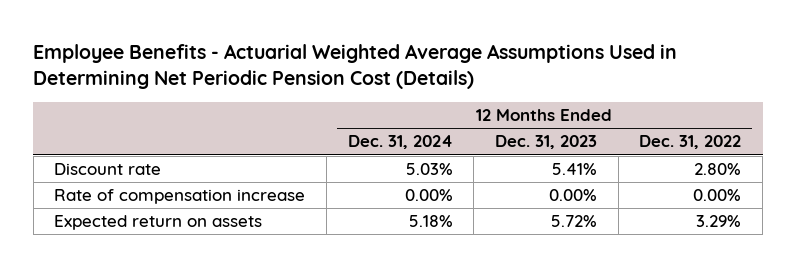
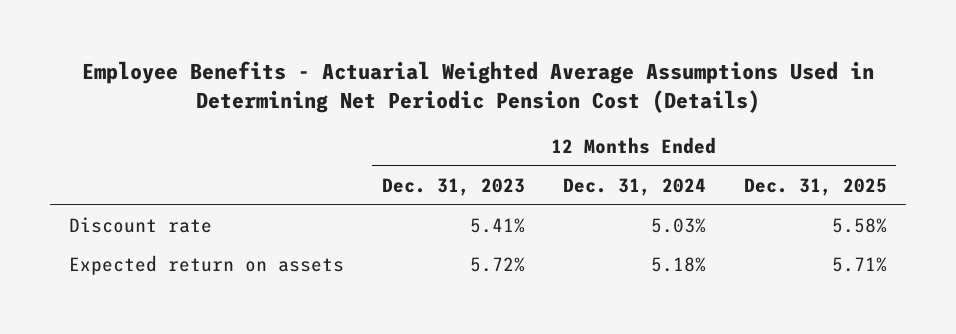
- | 12 Months Ended Dec. 31, 2024 | 12 Months Ended Dec. 31, 2023 | 12 Months Ended Dec. 31, 2022
+ | 12 Months Ended Dec. 31, 2023 | 12 Months Ended Dec. 31, 2024 | 12 Months Ended Dec. 31, 2025
- Rate of compensation increase | 0.00% | 0.00% | 0.00%

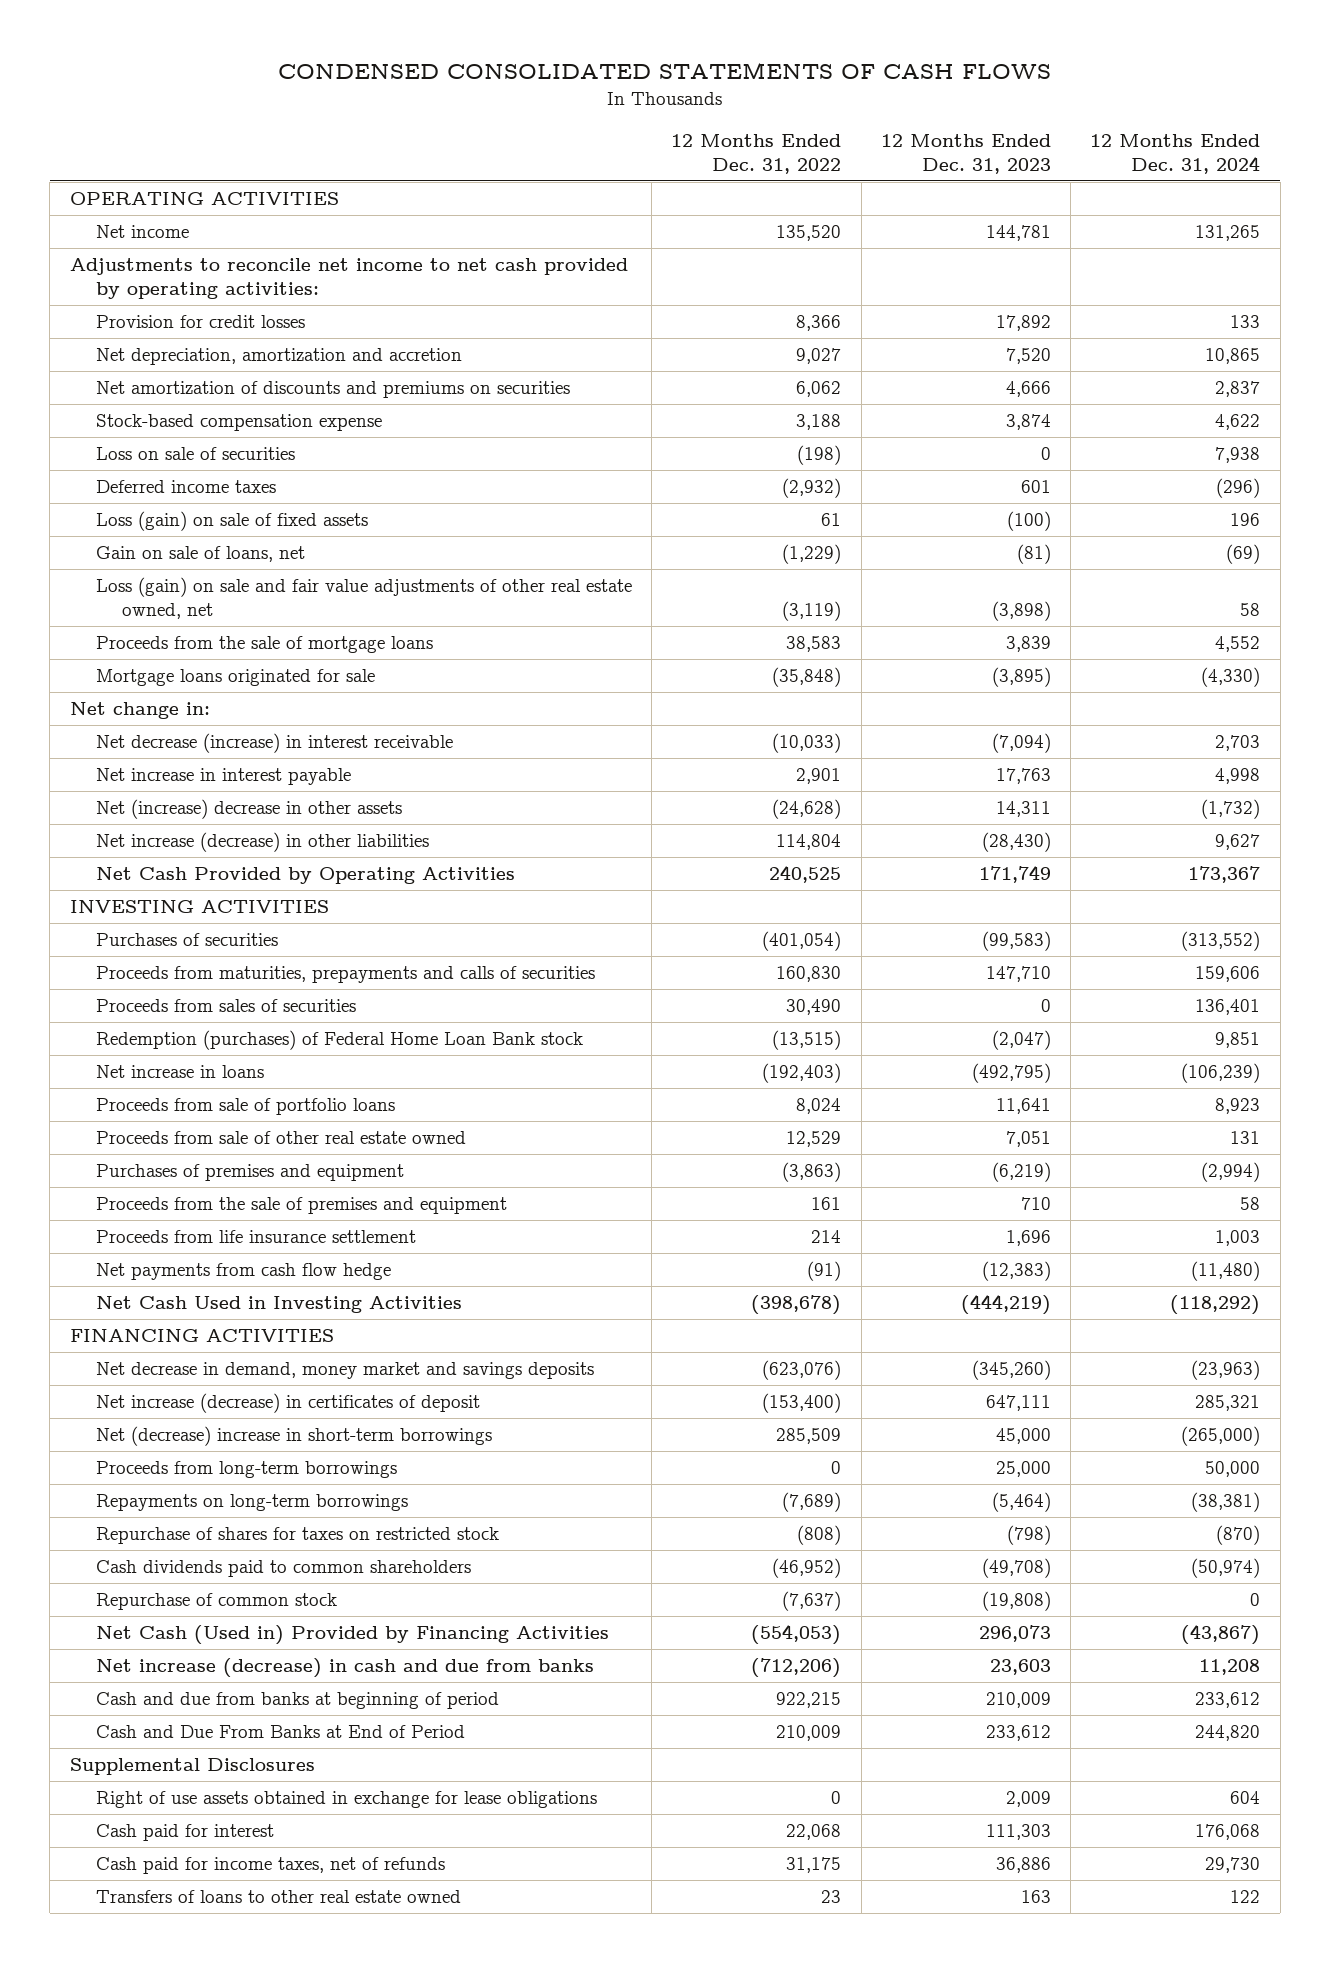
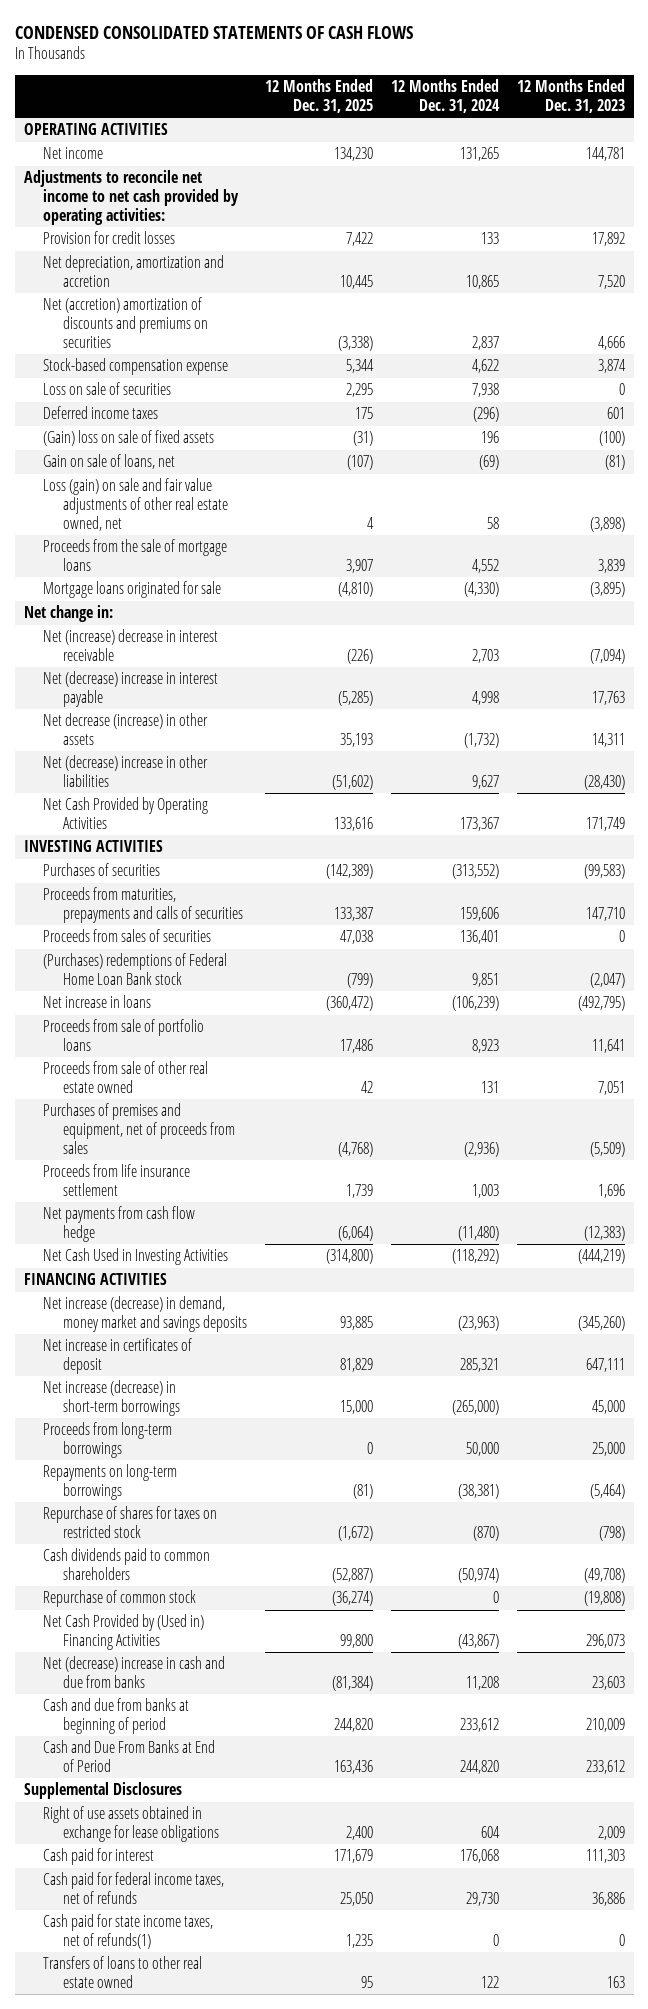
- | 12 Months Ended Dec. 31, 2022 | 12 Months Ended Dec. 31, 2023 | 12 Months Ended Dec. 31, 2024
+ | 12 Months Ended Dec. 31, 2025 | 12 Months Ended Dec. 31, 2024 | 12 Months Ended Dec. 31, 2023
- Net amortization of discounts and premiums on securities | 6,062 | 4,666 | 2,837
+ Net (accretion) amortization of discounts and premiums on securities | (3,338) | 2,837 | 4,666
- Loss (gain) on sale of fixed assets | 61 | (100) | 196
+ (Gain) loss on sale of fixed assets | (31) | 196 | (100)
- Net decrease (increase) in interest receivable | (10,033) | (7,094) | 2,703
- Net increase in interest payable | 2,901 | 17,763 | 4,998
- Net (increase) decrease in other assets | (24,628) | 14,311 | (1,732)
- Net increase (decrease) in other liabilities | 114,804 | (28,430) | 9,627
+ Net (increase) decrease in interest receivable | (226) | 2,703 | (7,094)
+ Net (decrease) increase in interest payable | (5,285) | 4,998 | 17,763
+ Net decrease (increase) in other assets | 35,193 | (1,732) | 14,311
+ Net (decrease) increase in other liabilities | (51,602) | 9,627 | (28,430)
- Redemption (purchases) of Federal Home Loan Bank stock | (13,515) | (2,047) | 9,851
+ (Purchases) redemptions of Federal Home Loan Bank stock | (799) | 9,851 | (2,047)
- Purchases of premises and equipment | (3,863) | (6,219) | (2,994)
- Proceeds from the sale of premises and equipment | 161 | 710 | 58
+ Purchases of premises and equipment, net of proceeds from sales | (4,768) | (2,936) | (5,509)
- Net decrease in demand, money market and savings deposits | (623,076) | (345,260) | (23,963)
- Net increase (decrease) in certificates of deposit | (153,400) | 647,111 | 285,321
- Net (decrease) increase in short-term borrowings | 285,509 | 45,000 | (265,000)
+ Net increase (decrease) in demand, money market and savings deposits | 93,885 | (23,963) | (345,260)
+ Net increase in certificates of deposit | 81,829 | 285,321 | 647,111
+ Net increase (decrease) in short-term borrowings | 15,000 | (265,000) | 45,000
- Net Cash (Used in) Provided by Financing Activities | (554,053) | 296,073 | (43,867)
- Net increase (decrease) in cash and due from banks | (712,206) | 23,603 | 11,208
+ Net Cash Provided by (Used in) Financing Activities | 99,800 | (43,867) | 296,073
+ Net (decrease) increase in cash and due from banks | (81,384) | 11,208 | 23,603
- Cash paid for income taxes, net of refunds | 31,175 | 36,886 | 29,730
+ Cash paid for federal income taxes, net of refunds | 25,050 | 29,730 | 36,886
+ Cash paid for state income taxes, net of refunds(1) | 1,235 | 0 | 0

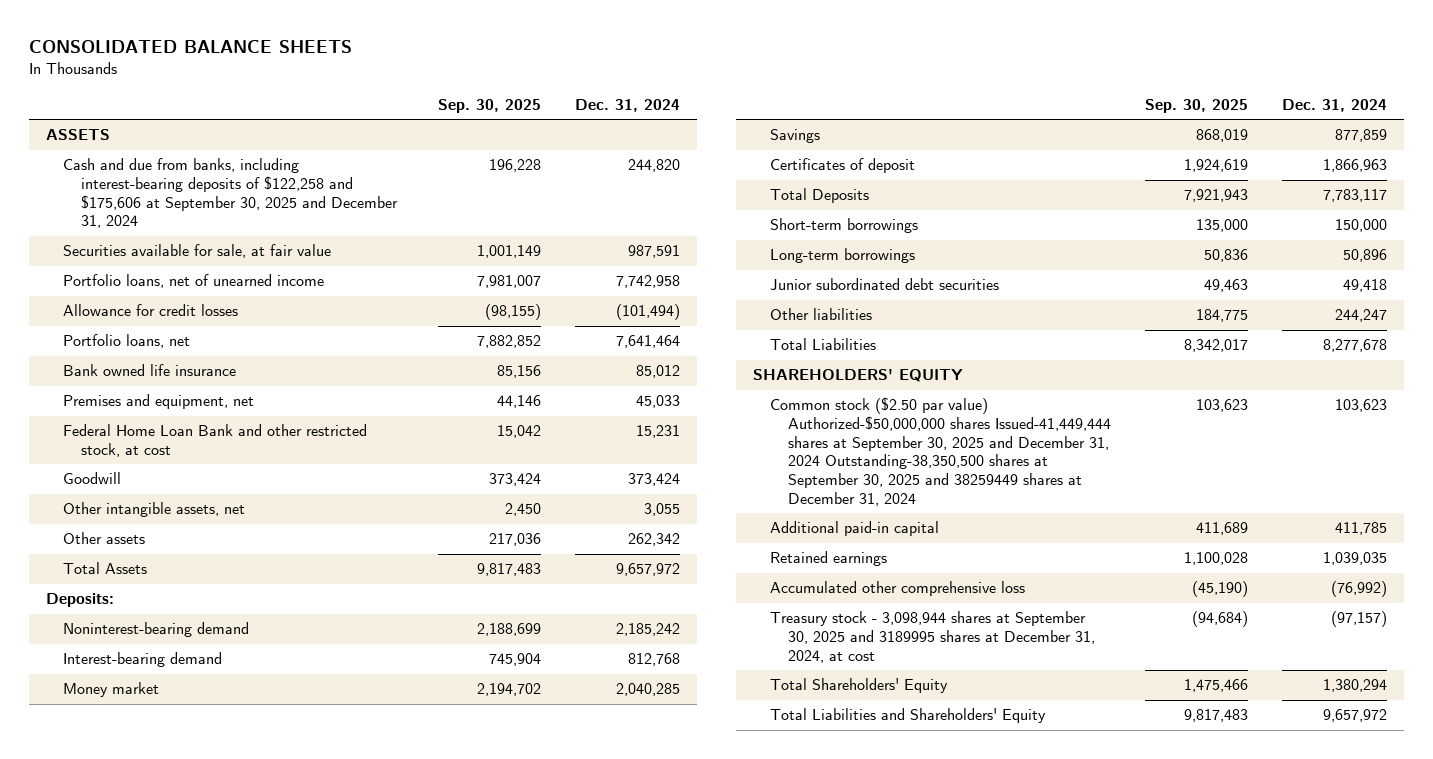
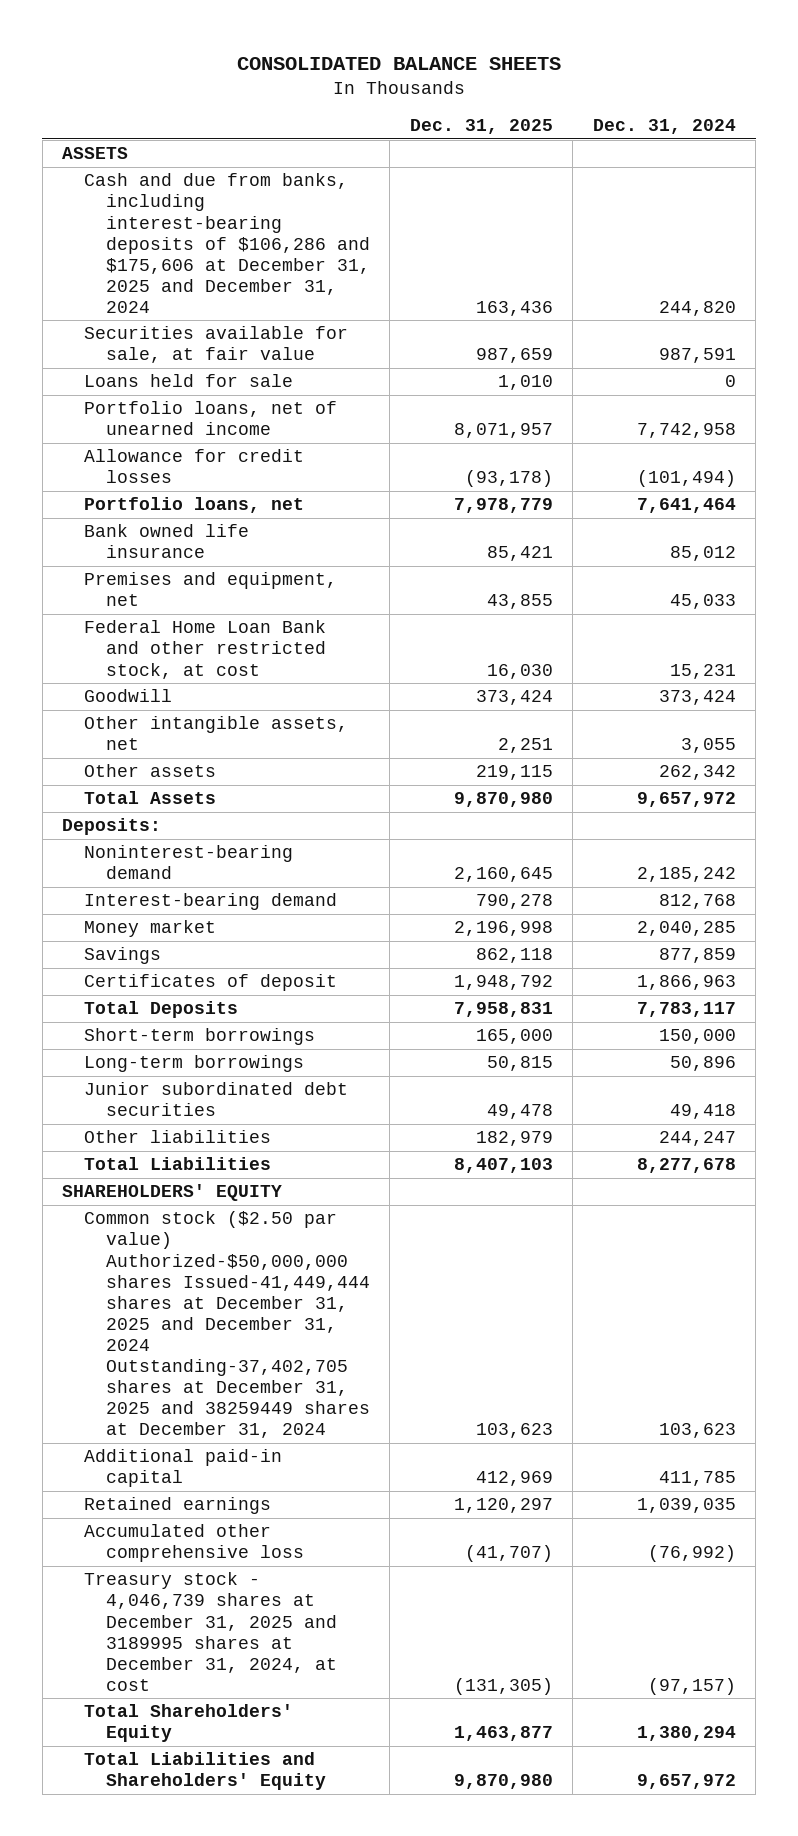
- | Sep. 30, 2025 | Dec. 31, 2024
+ | Dec. 31, 2025 | Dec. 31, 2024
- Cash and due from banks, including interest-bearing deposits of $122,258 and $175,606 at September 30, 2025 and December 31, 2024 | 196,228 | 244,820
+ Cash and due from banks, including interest-bearing deposits of $106,286 and $175,606 at December 31, 2025 and December 31, 2024 | 163,436 | 244,820
+ Loans held for sale | 1,010 | 0
- Common stock ($2.50 par value) Authorized-$50,000,000 shares Issued-41,449,444 shares at September 30, 2025 and December 31, 2024 Outstanding-38,350,500 shares at September 30, 2025 and 38259449 shares at December 31, 2024 | 103,623 | 103,623
+ Common stock ($2.50 par value) Authorized-$50,000,000 shares Issued-41,449,444 shares at December 31, 2025 and December 31, 2024 Outstanding-37,402,705 shares at December 31, 2025 and 38259449 shares at December 31, 2024 | 103,623 | 103,623
- Treasury stock - 3,098,944 shares at September 30, 2025 and 3189995 shares at December 31, 2024, at cost | (94,684) | (97,157)
+ Treasury stock - 4,046,739 shares at December 31, 2025 and 3189995 shares at December 31, 2024, at cost | (131,305) | (97,157)

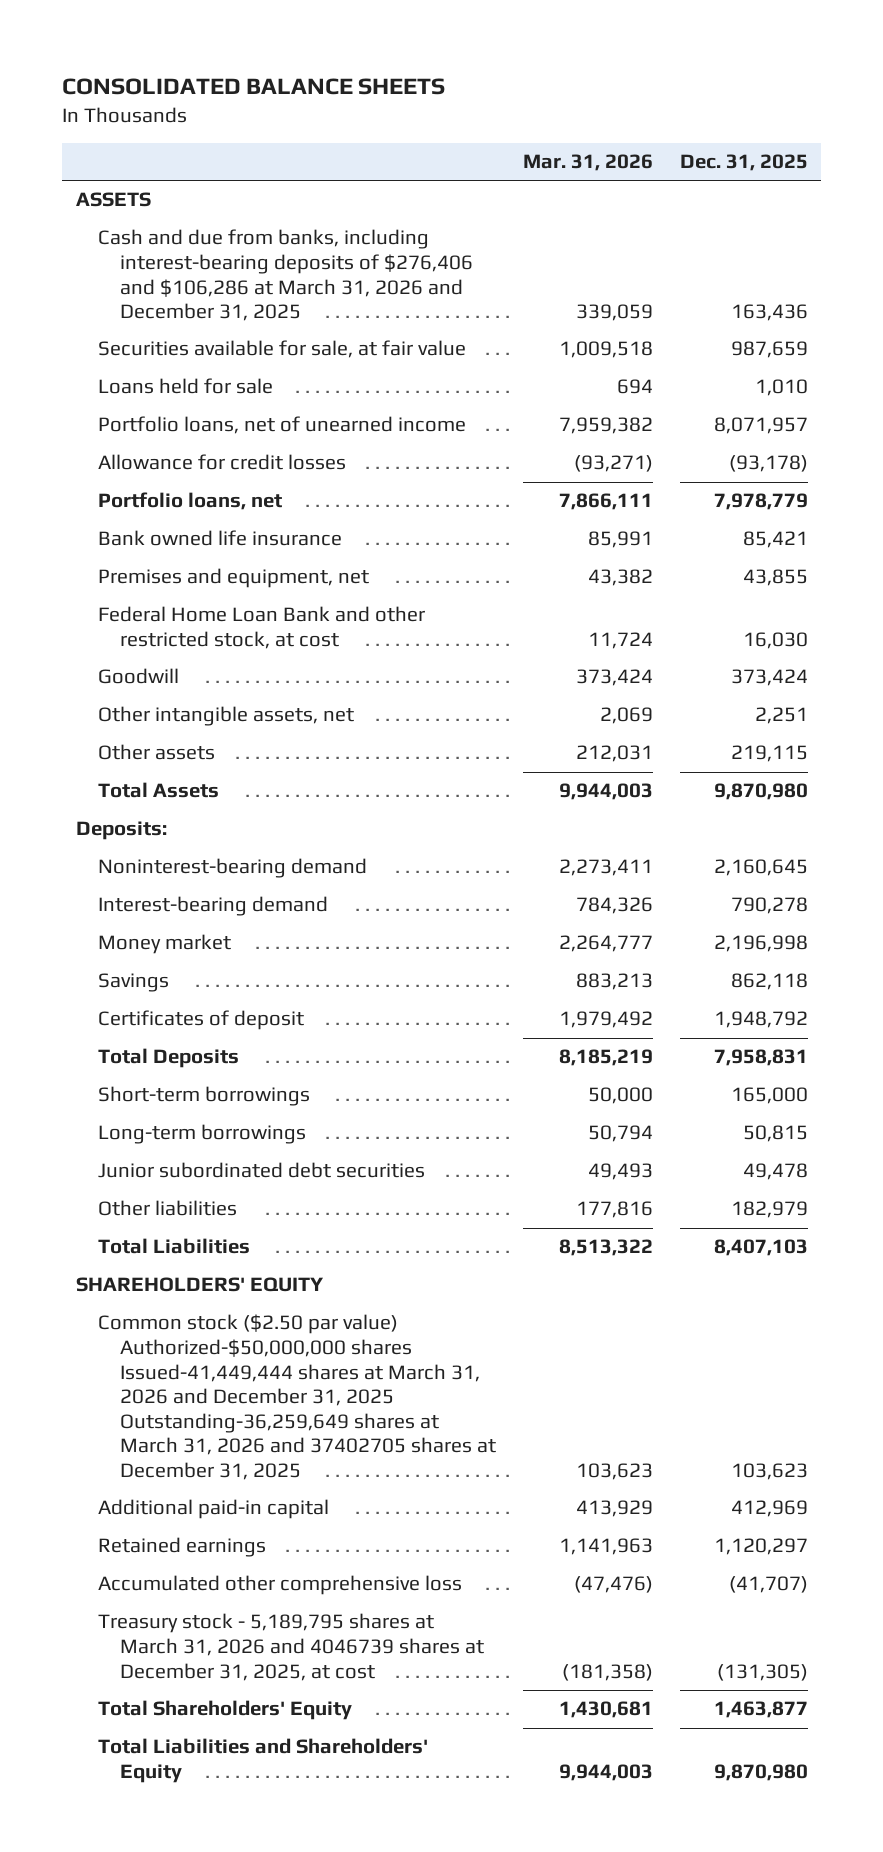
- | Dec. 31, 2025 | Dec. 31, 2024
+ | Mar. 31, 2026 | Dec. 31, 2025
- Cash and due from banks, including interest-bearing deposits of $106,286 and $175,606 at December 31, 2025 and December 31, 2024 | 163,436 | 244,820
+ Cash and due from banks, including interest-bearing deposits of $276,406 and $106,286 at March 31, 2026 and December 31, 2025 | 339,059 | 163,436
- Common stock ($2.50 par value) Authorized-$50,000,000 shares Issued-41,449,444 shares at December 31, 2025 and December 31, 2024 Outstanding-37,402,705 shares at December 31, 2025 and 38259449 shares at December 31, 2024 | 103,623 | 103,623
+ Common stock ($2.50 par value) Authorized-$50,000,000 shares Issued-41,449,444 shares at March 31, 2026 and December 31, 2025 Outstanding-36,259,649 shares at March 31, 2026 and 37402705 shares at December 31, 2025 | 103,623 | 103,623
- Treasury stock - 4,046,739 shares at December 31, 2025 and 3189995 shares at December 31, 2024, at cost | (131,305) | (97,157)
+ Treasury stock - 5,189,795 shares at March 31, 2026 and 4046739 shares at December 31, 2025, at cost | (181,358) | (131,305)

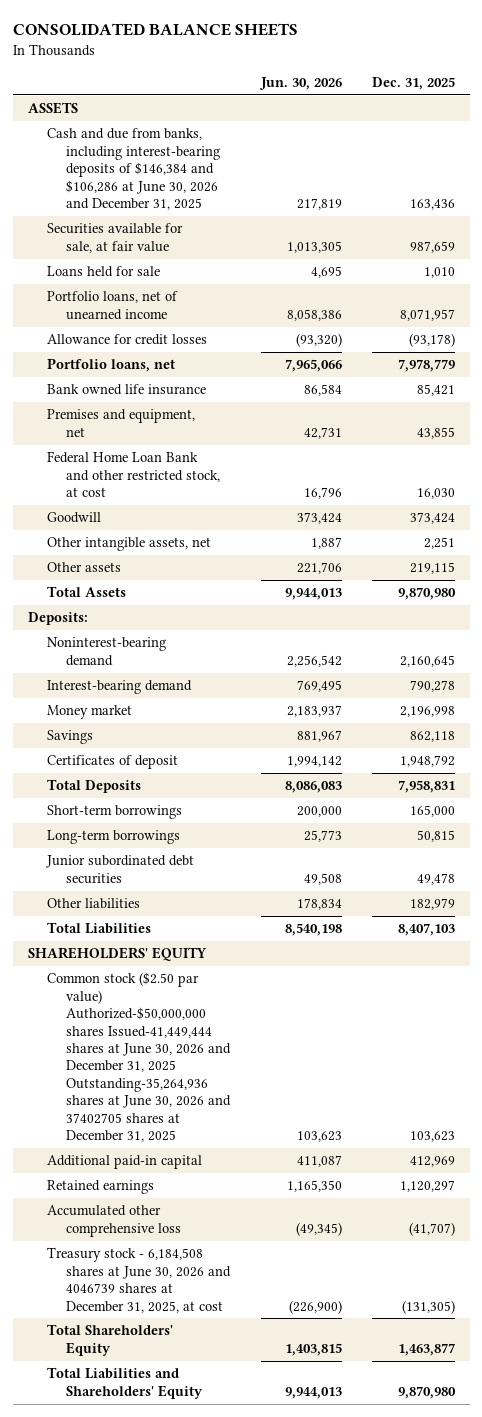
- | Mar. 31, 2026 | Dec. 31, 2025
+ | Jun. 30, 2026 | Dec. 31, 2025
- Cash and due from banks, including interest-bearing deposits of $276,406 and $106,286 at March 31, 2026 and December 31, 2025 | 339,059 | 163,436
+ Cash and due from banks, including interest-bearing deposits of $146,384 and $106,286 at June 30, 2026 and December 31, 2025 | 217,819 | 163,436
- Common stock ($2.50 par value) Authorized-$50,000,000 shares Issued-41,449,444 shares at March 31, 2026 and December 31, 2025 Outstanding-36,259,649 shares at March 31, 2026 and 37402705 shares at December 31, 2025 | 103,623 | 103,623
+ Common stock ($2.50 par value) Authorized-$50,000,000 shares Issued-41,449,444 shares at June 30, 2026 and December 31, 2025 Outstanding-35,264,936 shares at June 30, 2026 and 37402705 shares at December 31, 2025 | 103,623 | 103,623
- Treasury stock - 5,189,795 shares at March 31, 2026 and 4046739 shares at December 31, 2025, at cost | (181,358) | (131,305)
+ Treasury stock - 6,184,508 shares at June 30, 2026 and 4046739 shares at December 31, 2025, at cost | (226,900) | (131,305)

